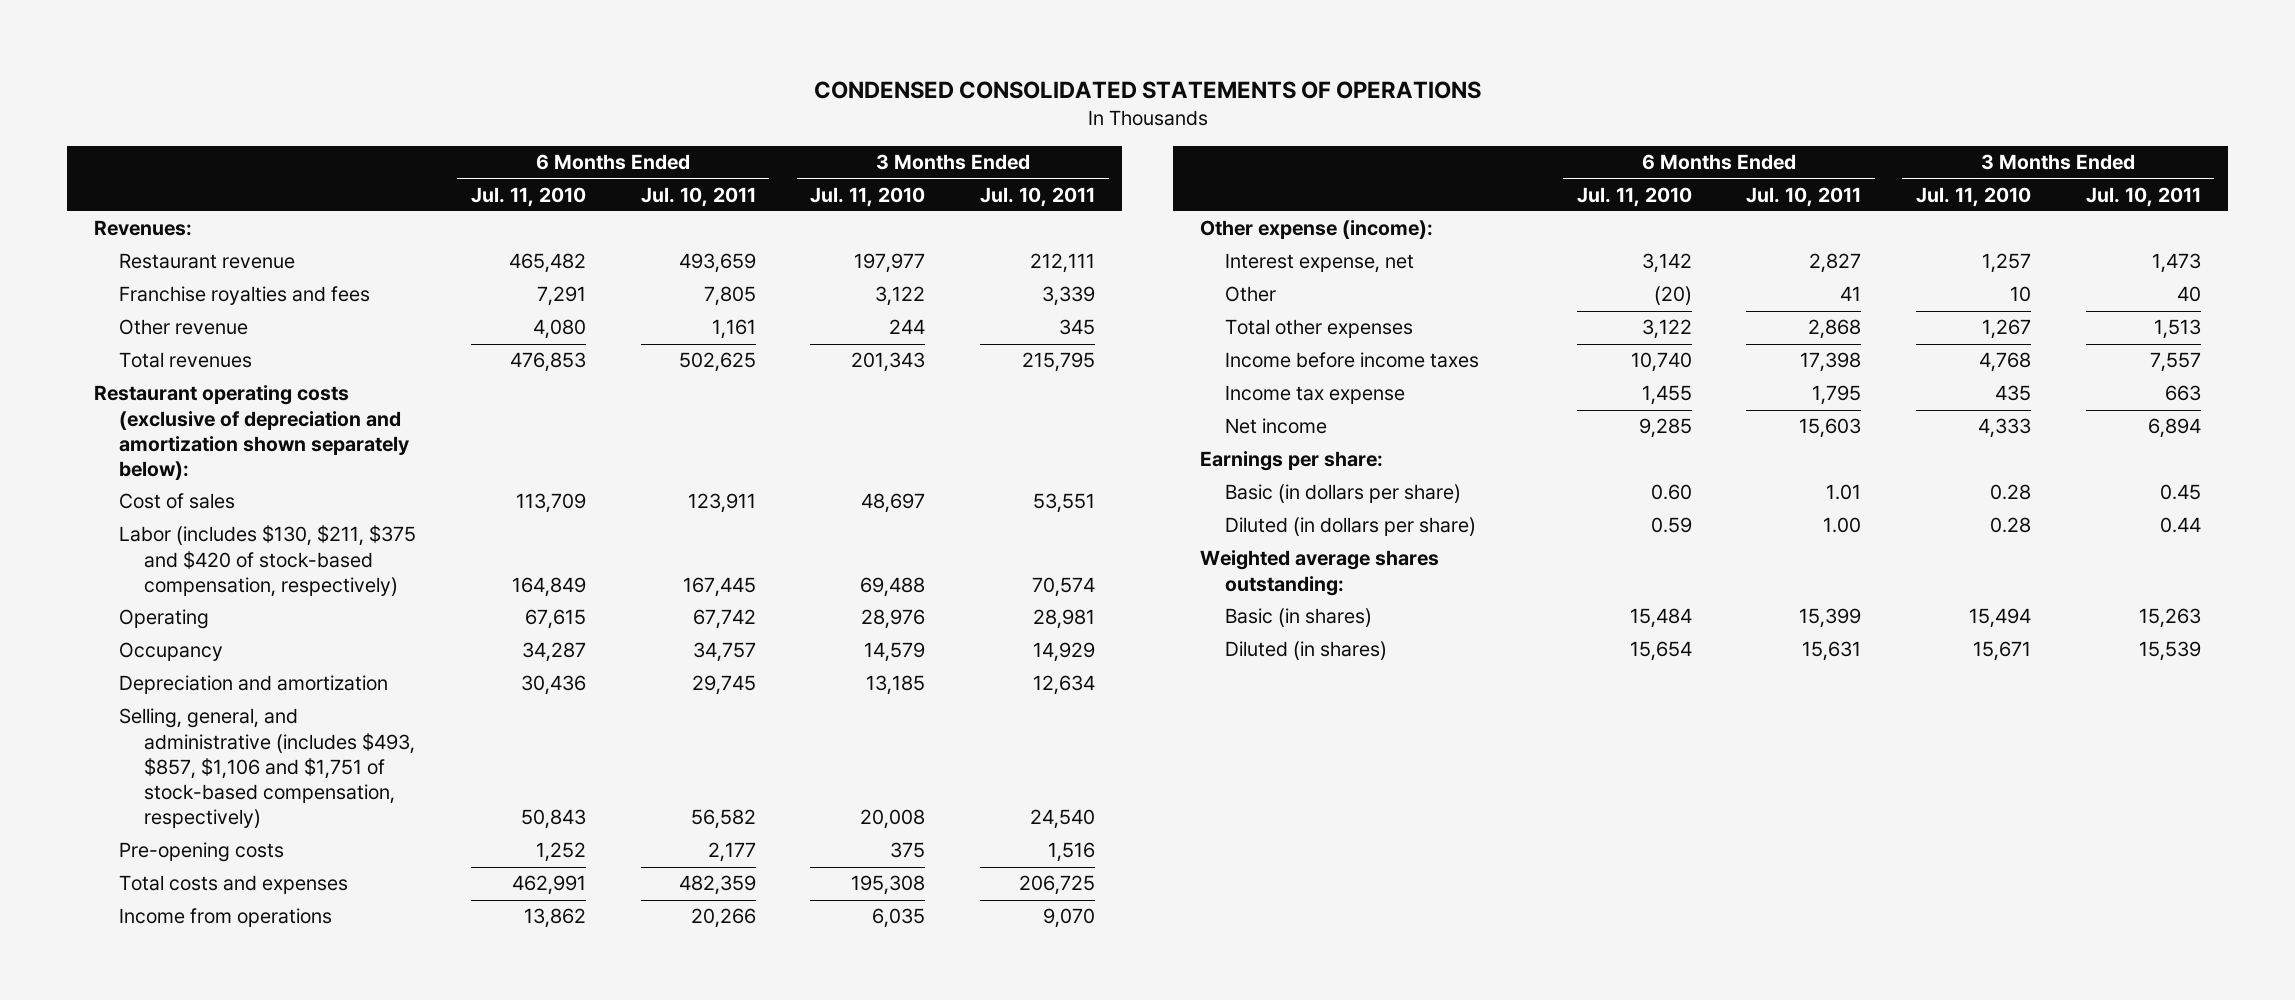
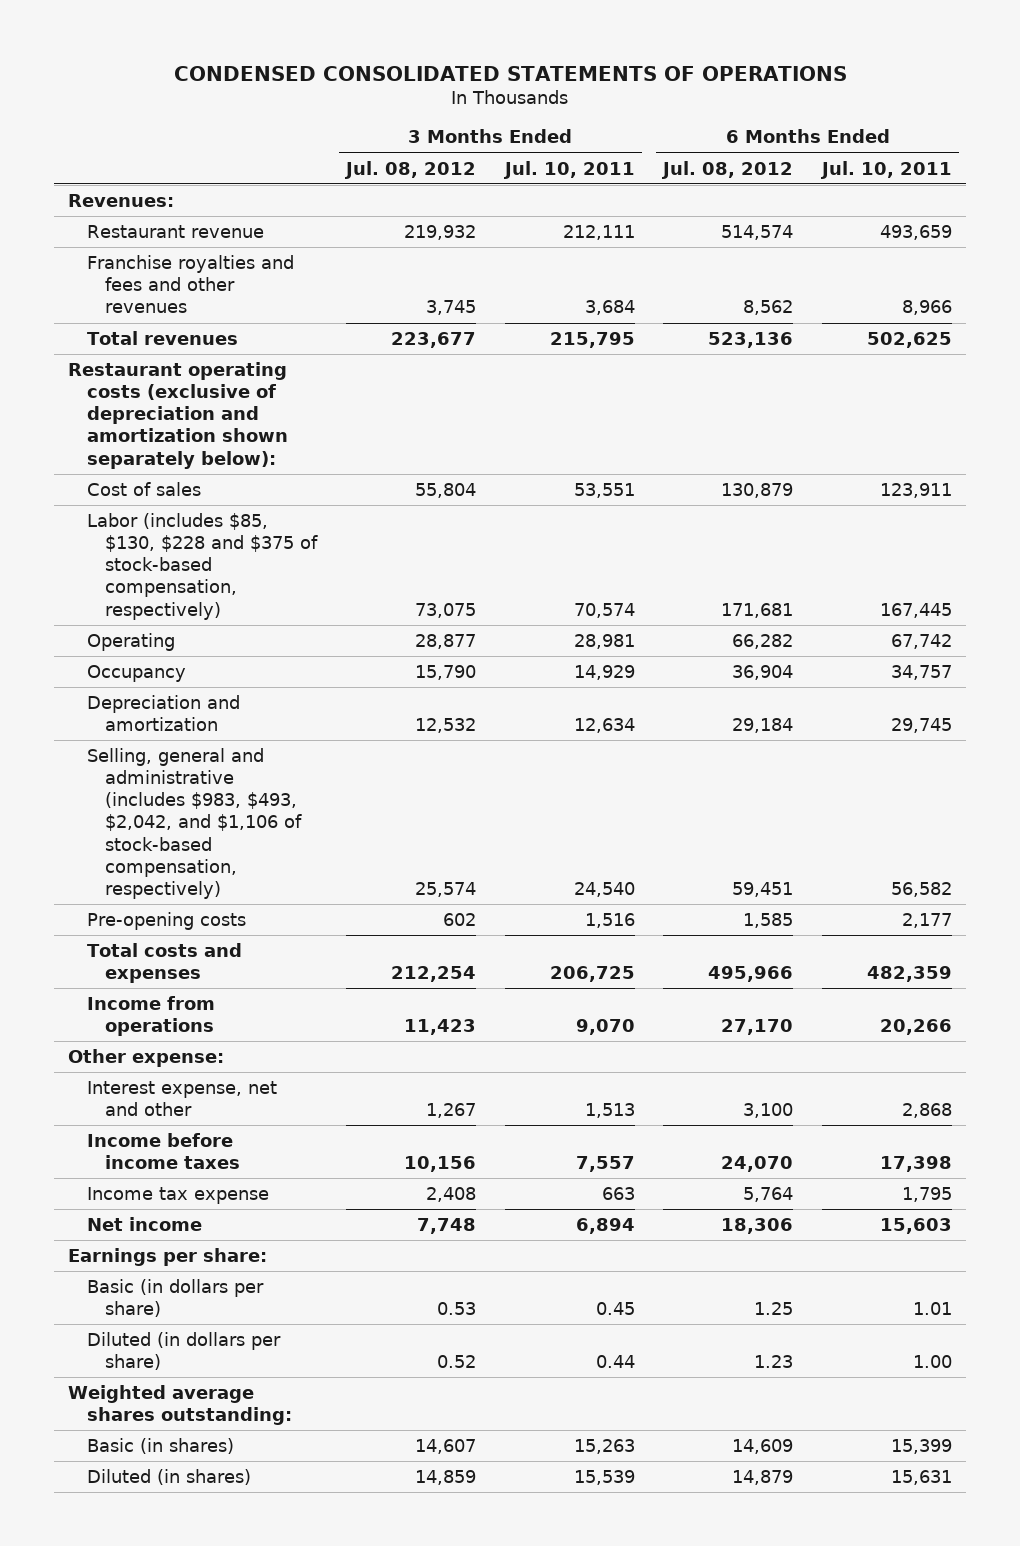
- | 6 Months Ended Jul. 11, 2010 | 6 Months Ended Jul. 10, 2011 | 3 Months Ended Jul. 11, 2010 | 3 Months Ended Jul. 10, 2011
+ | 3 Months Ended Jul. 08, 2012 | 3 Months Ended Jul. 10, 2011 | 6 Months Ended Jul. 08, 2012 | 6 Months Ended Jul. 10, 2011
- Franchise royalties and fees | 7,291 | 7,805 | 3,122 | 3,339
- Other revenue | 4,080 | 1,161 | 244 | 345
+ Franchise royalties and fees and other revenues | 3,745 | 3,684 | 8,562 | 8,966
- Labor (includes $130, $211, $375 and $420 of stock-based compensation, respectively) | 164,849 | 167,445 | 69,488 | 70,574
+ Labor (includes $85, $130, $228 and $375 of stock-based compensation, respectively) | 73,075 | 70,574 | 171,681 | 167,445
- Selling, general, and administrative (includes $493, $857, $1,106 and $1,751 of stock-based compensation, respectively) | 50,843 | 56,582 | 20,008 | 24,540
+ Selling, general and administrative (includes $983, $493, $2,042, and $1,106 of stock-based compensation, respectively) | 25,574 | 24,540 | 59,451 | 56,582
- Other expense (income):
- Interest expense, net | 3,142 | 2,827 | 1,257 | 1,473
- Other | (20) | 41 | 10 | 40
- Total other expenses | 3,122 | 2,868 | 1,267 | 1,513
+ Other expense:
+ Interest expense, net and other | 1,267 | 1,513 | 3,100 | 2,868

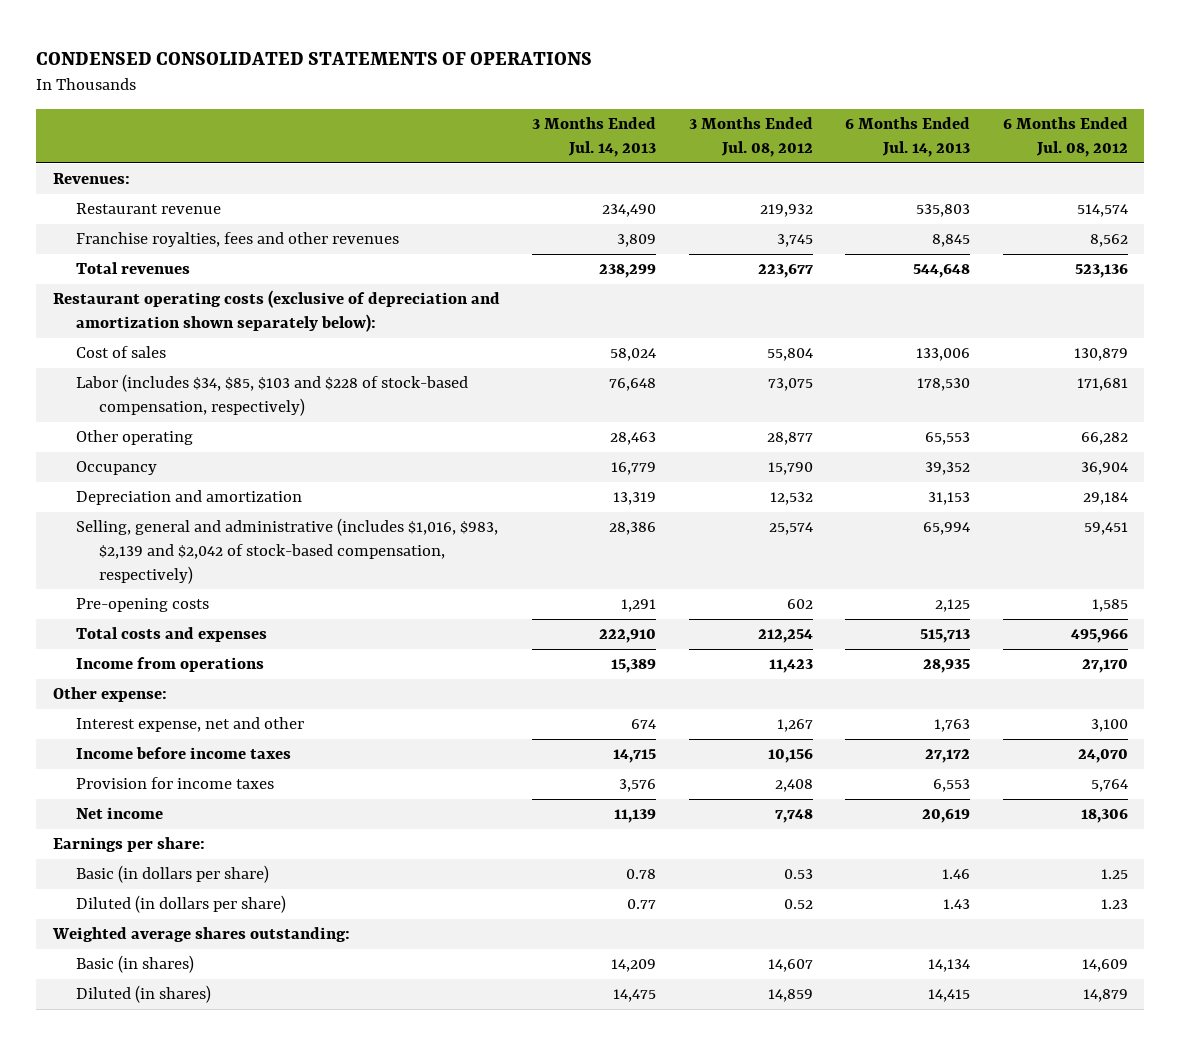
- | 3 Months Ended Jul. 08, 2012 | 3 Months Ended Jul. 10, 2011 | 6 Months Ended Jul. 08, 2012 | 6 Months Ended Jul. 10, 2011
+ | 3 Months Ended Jul. 14, 2013 | 3 Months Ended Jul. 08, 2012 | 6 Months Ended Jul. 14, 2013 | 6 Months Ended Jul. 08, 2012
- Franchise royalties and fees and other revenues | 3,745 | 3,684 | 8,562 | 8,966
+ Franchise royalties, fees and other revenues | 3,809 | 3,745 | 8,845 | 8,562
- Labor (includes $85, $130, $228 and $375 of stock-based compensation, respectively) | 73,075 | 70,574 | 171,681 | 167,445
- Operating | 28,877 | 28,981 | 66,282 | 67,742
+ Labor (includes $34, $85, $103 and $228 of stock-based compensation, respectively) | 76,648 | 73,075 | 178,530 | 171,681
+ Other operating | 28,463 | 28,877 | 65,553 | 66,282
- Selling, general and administrative (includes $983, $493, $2,042, and $1,106 of stock-based compensation, respectively) | 25,574 | 24,540 | 59,451 | 56,582
+ Selling, general and administrative (includes $1,016, $983, $2,139 and $2,042 of stock-based compensation, respectively) | 28,386 | 25,574 | 65,994 | 59,451
- Income tax expense | 2,408 | 663 | 5,764 | 1,795
+ Provision for income taxes | 3,576 | 2,408 | 6,553 | 5,764

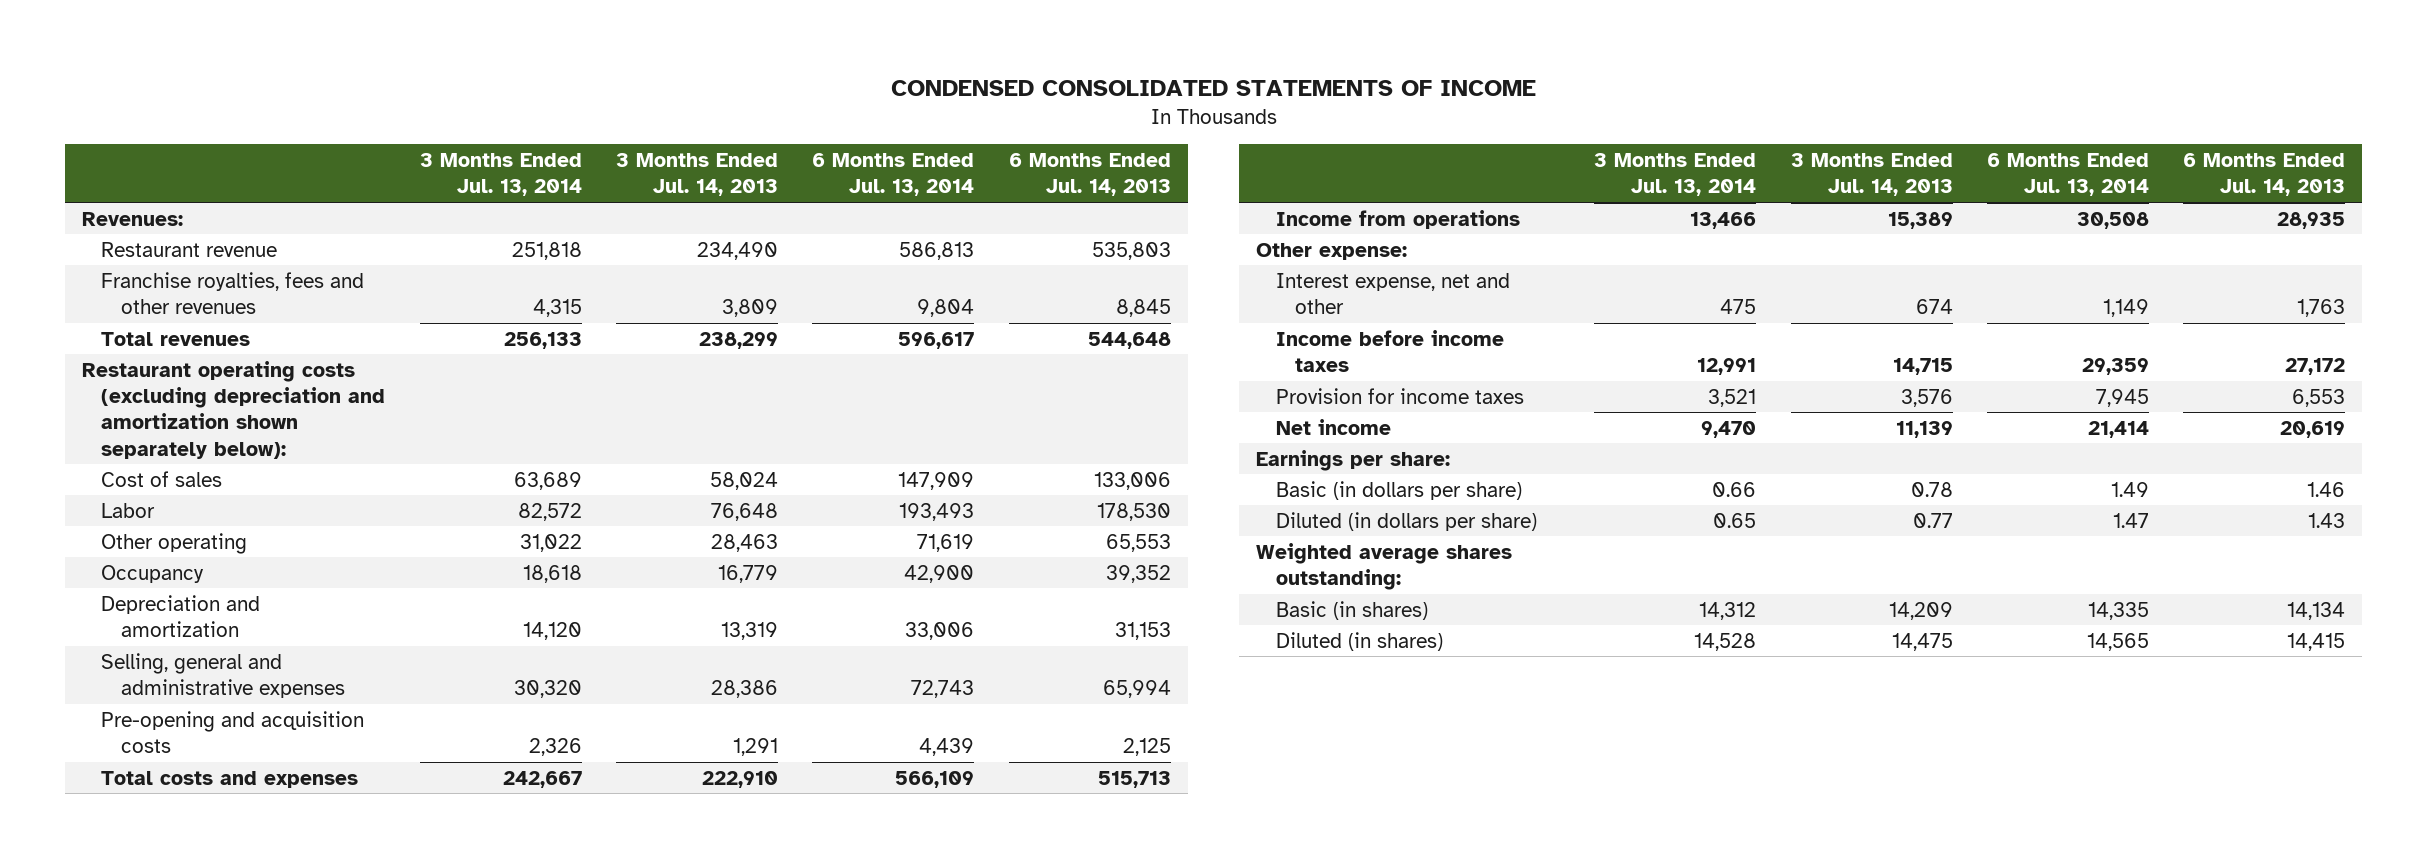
- CONDENSED CONSOLIDATED STATEMENTS OF OPERATIONS
+ CONDENSED CONSOLIDATED STATEMENTS OF INCOME
- | 3 Months Ended Jul. 14, 2013 | 3 Months Ended Jul. 08, 2012 | 6 Months Ended Jul. 14, 2013 | 6 Months Ended Jul. 08, 2012
+ | 3 Months Ended Jul. 13, 2014 | 3 Months Ended Jul. 14, 2013 | 6 Months Ended Jul. 13, 2014 | 6 Months Ended Jul. 14, 2013
- Restaurant operating costs (exclusive of depreciation and amortization shown separately below):
+ Restaurant operating costs (excluding depreciation and amortization shown separately below):
- Labor (includes $34, $85, $103 and $228 of stock-based compensation, respectively) | 76,648 | 73,075 | 178,530 | 171,681
+ Labor | 82,572 | 76,648 | 193,493 | 178,530
- Selling, general and administrative (includes $1,016, $983, $2,139 and $2,042 of stock-based compensation, respectively) | 28,386 | 25,574 | 65,994 | 59,451
- Pre-opening costs | 1,291 | 602 | 2,125 | 1,585
+ Selling, general and administrative expenses | 30,320 | 28,386 | 72,743 | 65,994
+ Pre-opening and acquisition costs | 2,326 | 1,291 | 4,439 | 2,125

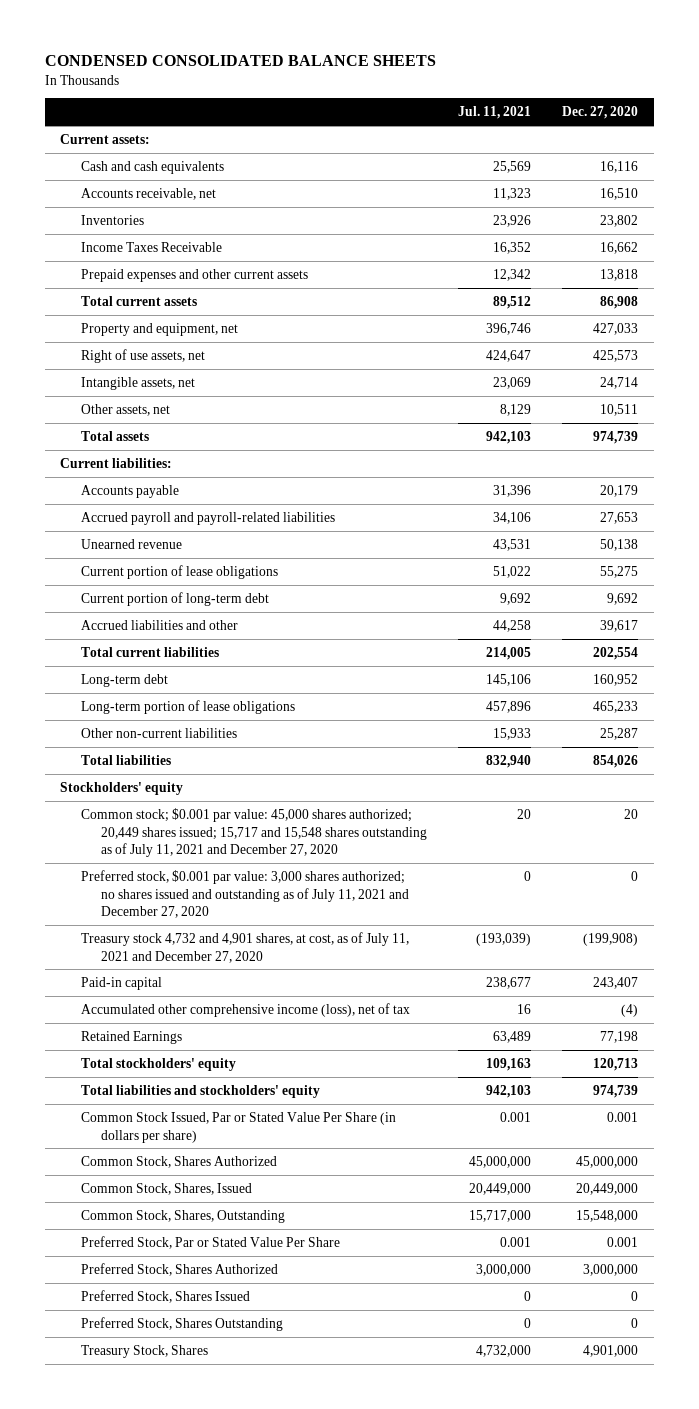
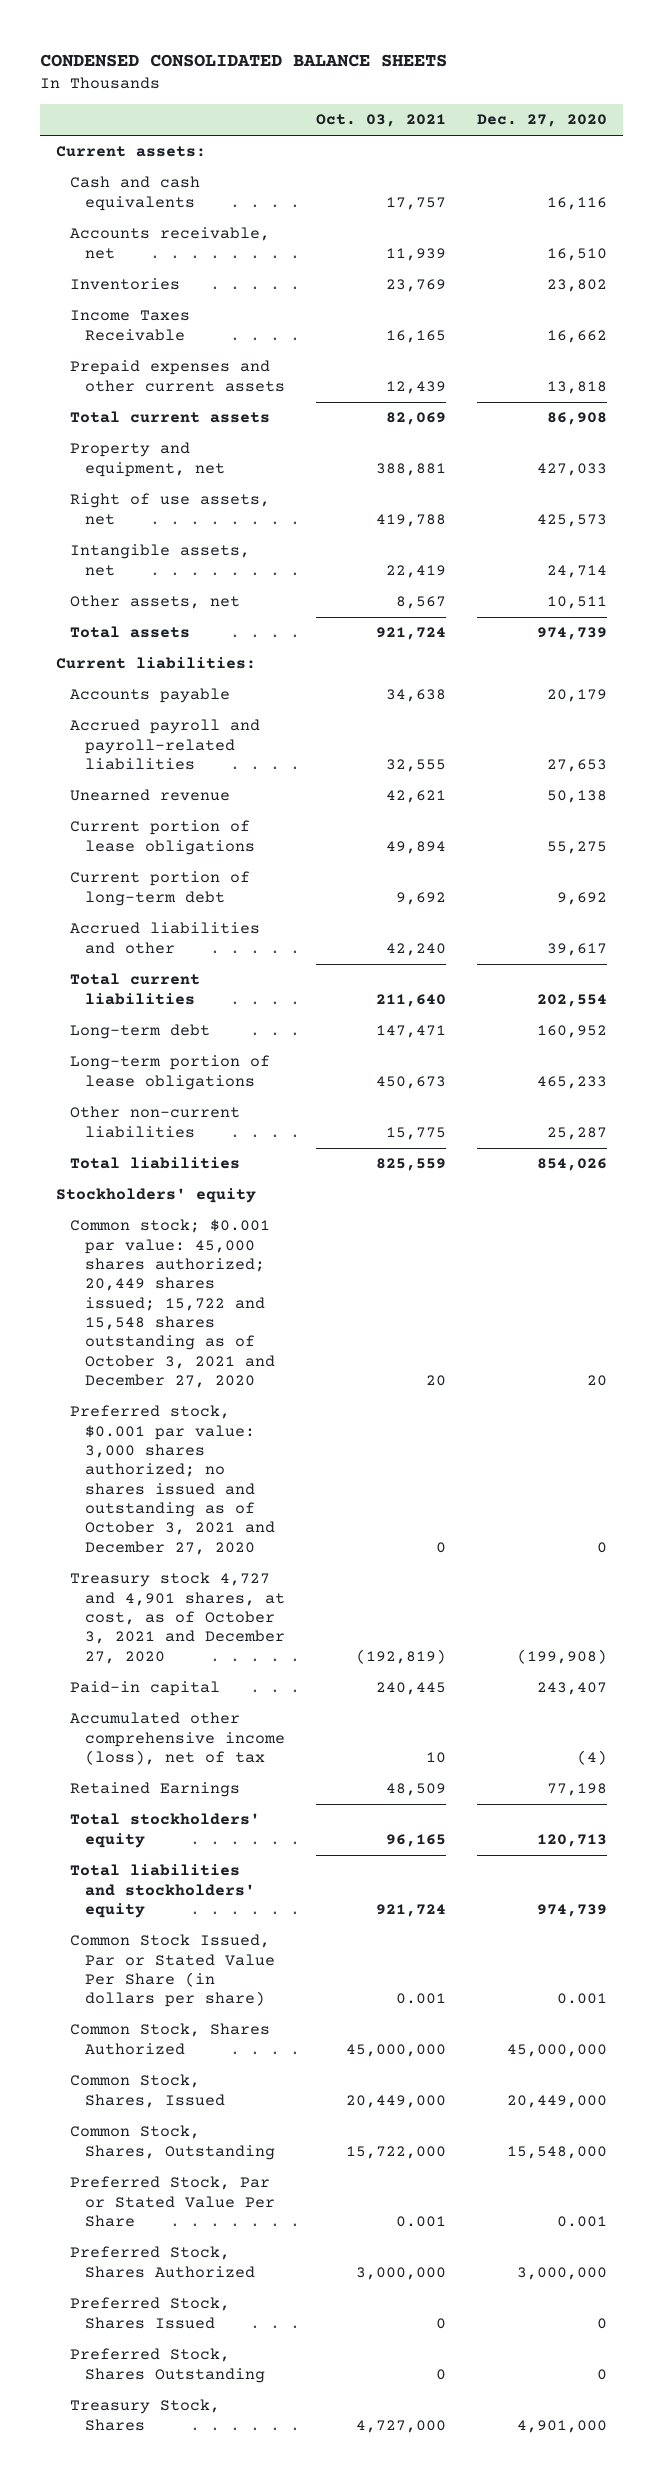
- | Jul. 11, 2021 | Dec. 27, 2020
+ | Oct. 03, 2021 | Dec. 27, 2020
- Common stock; $0.001 par value: 45,000 shares authorized; 20,449 shares issued; 15,717 and 15,548 shares outstanding as of July 11, 2021 and December 27, 2020 | 20 | 20
- Preferred stock, $0.001 par value: 3,000 shares authorized; no shares issued and outstanding as of July 11, 2021 and December 27, 2020 | 0 | 0
- Treasury stock 4,732 and 4,901 shares, at cost, as of July 11, 2021 and December 27, 2020 | (193,039) | (199,908)
+ Common stock; $0.001 par value: 45,000 shares authorized; 20,449 shares issued; 15,722 and 15,548 shares outstanding as of October 3, 2021 and December 27, 2020 | 20 | 20
+ Preferred stock, $0.001 par value: 3,000 shares authorized; no shares issued and outstanding as of October 3, 2021 and December 27, 2020 | 0 | 0
+ Treasury stock 4,727 and 4,901 shares, at cost, as of October 3, 2021 and December 27, 2020 | (192,819) | (199,908)

